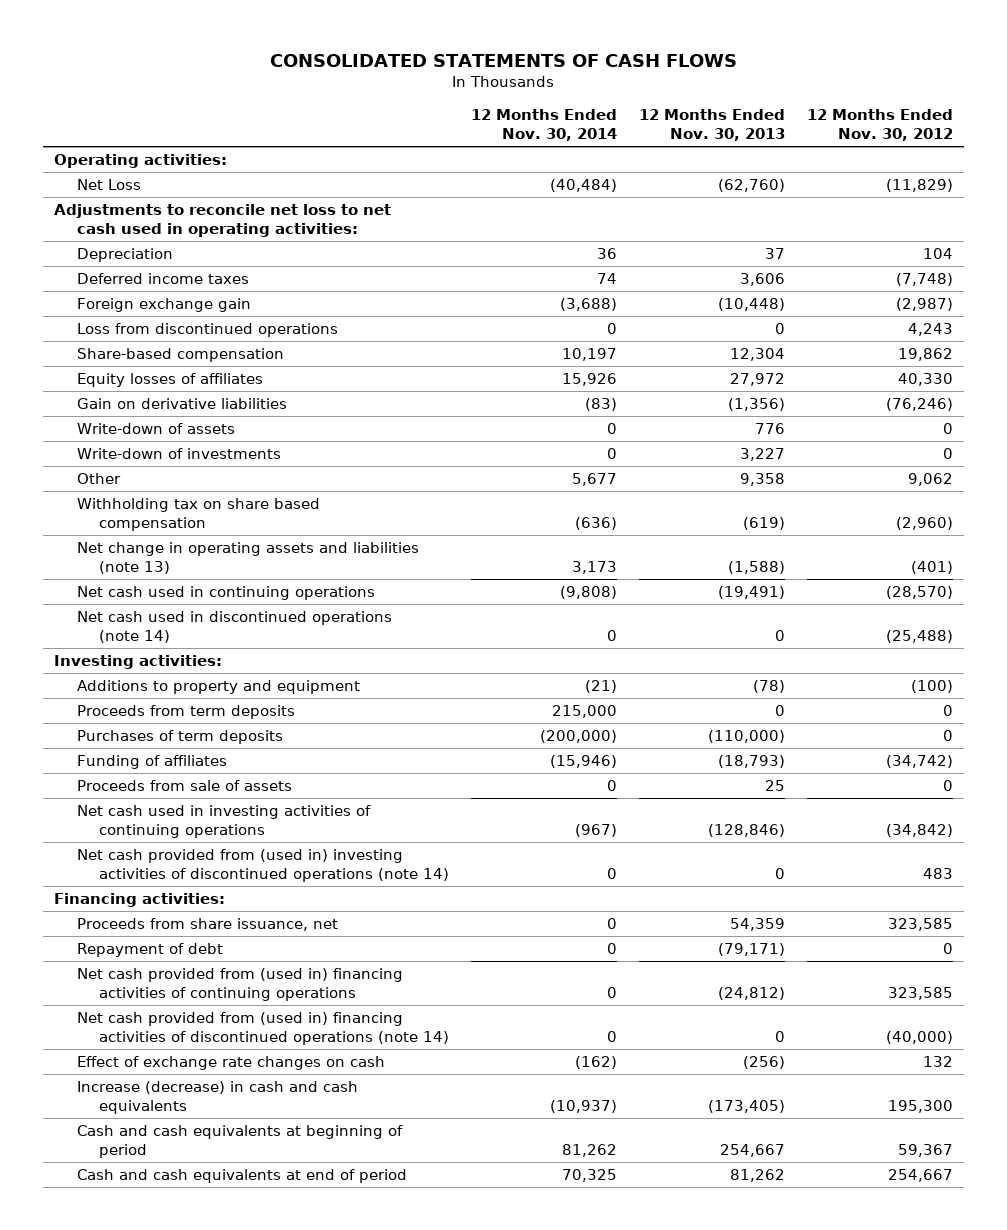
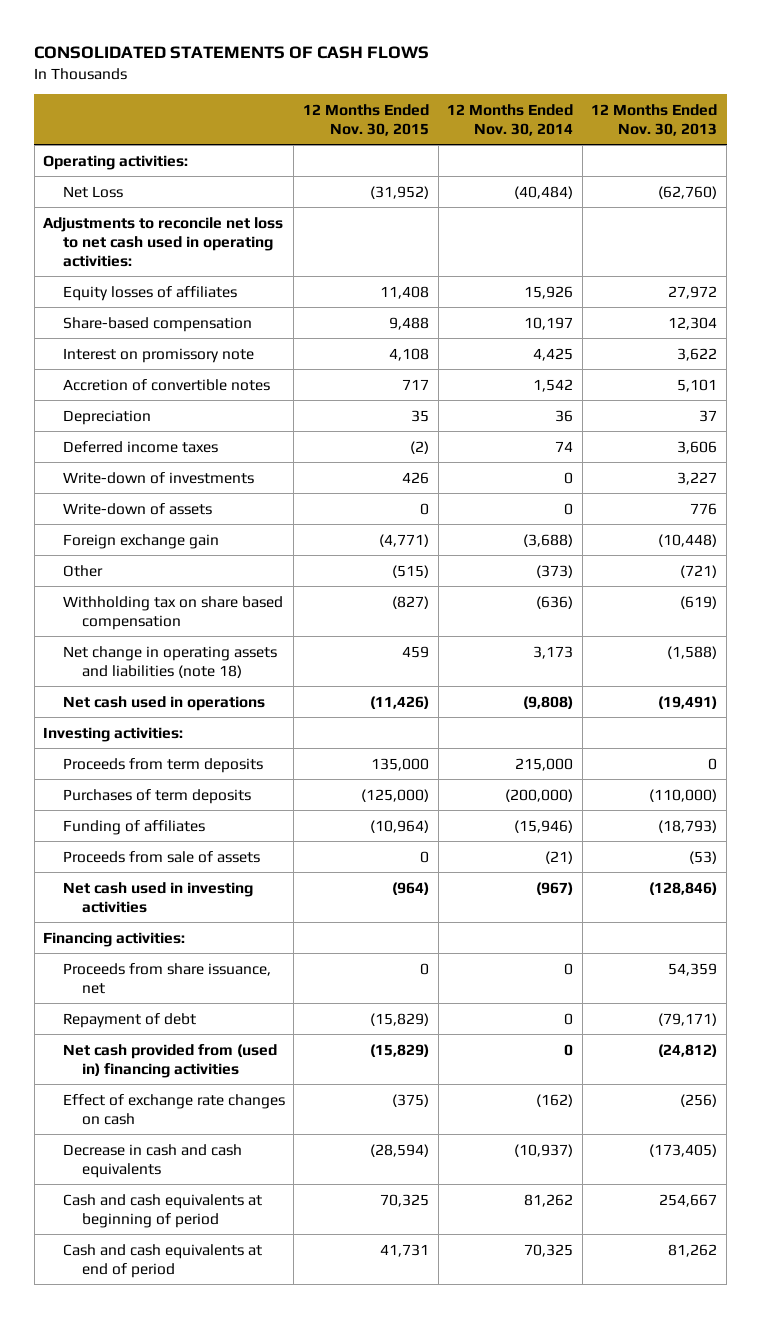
- | 12 Months Ended Nov. 30, 2014 | 12 Months Ended Nov. 30, 2013 | 12 Months Ended Nov. 30, 2012
+ | 12 Months Ended Nov. 30, 2015 | 12 Months Ended Nov. 30, 2014 | 12 Months Ended Nov. 30, 2013
moved up: Equity losses of affiliates | 11,408 | 15,926 | 27,972
moved up: Share-based compensation | 9,488 | 10,197 | 12,304
+ Interest on promissory note | 4,108 | 4,425 | 3,622
+ Accretion of convertible notes | 717 | 1,542 | 5,101
- Loss from discontinued operations | 0 | 0 | 4,243
- Gain on derivative liabilities | (83) | (1,356) | (76,246)
- Other | 5,677 | 9,358 | 9,062
moved down: Write-down of assets | 0 | 0 | 776
moved down: Foreign exchange gain | (4,771) | (3,688) | (10,448)
+ Other | (515) | (373) | (721)
- Net change in operating assets and liabilities (note 13) | 3,173 | (1,588) | (401)
- Net cash used in continuing operations | (9,808) | (19,491) | (28,570)
- Net cash used in discontinued operations (note 14) | 0 | 0 | (25,488)
+ Net change in operating assets and liabilities (note 18) | 459 | 3,173 | (1,588)
+ Net cash used in operations | (11,426) | (9,808) | (19,491)
- Additions to property and equipment | (21) | (78) | (100)
- Proceeds from sale of assets | 0 | 25 | 0
- Net cash used in investing activities of continuing operations | (967) | (128,846) | (34,842)
- Net cash provided from (used in) investing activities of discontinued operations (note 14) | 0 | 0 | 483
+ Proceeds from sale of assets | 0 | (21) | (53)
+ Net cash used in investing activities | (964) | (967) | (128,846)
- Net cash provided from (used in) financing activities of continuing operations | 0 | (24,812) | 323,585
- Net cash provided from (used in) financing activities of discontinued operations (note 14) | 0 | 0 | (40,000)
+ Net cash provided from (used in) financing activities | (15,829) | 0 | (24,812)
- Increase (decrease) in cash and cash equivalents | (10,937) | (173,405) | 195,300
+ Decrease in cash and cash equivalents | (28,594) | (10,937) | (173,405)

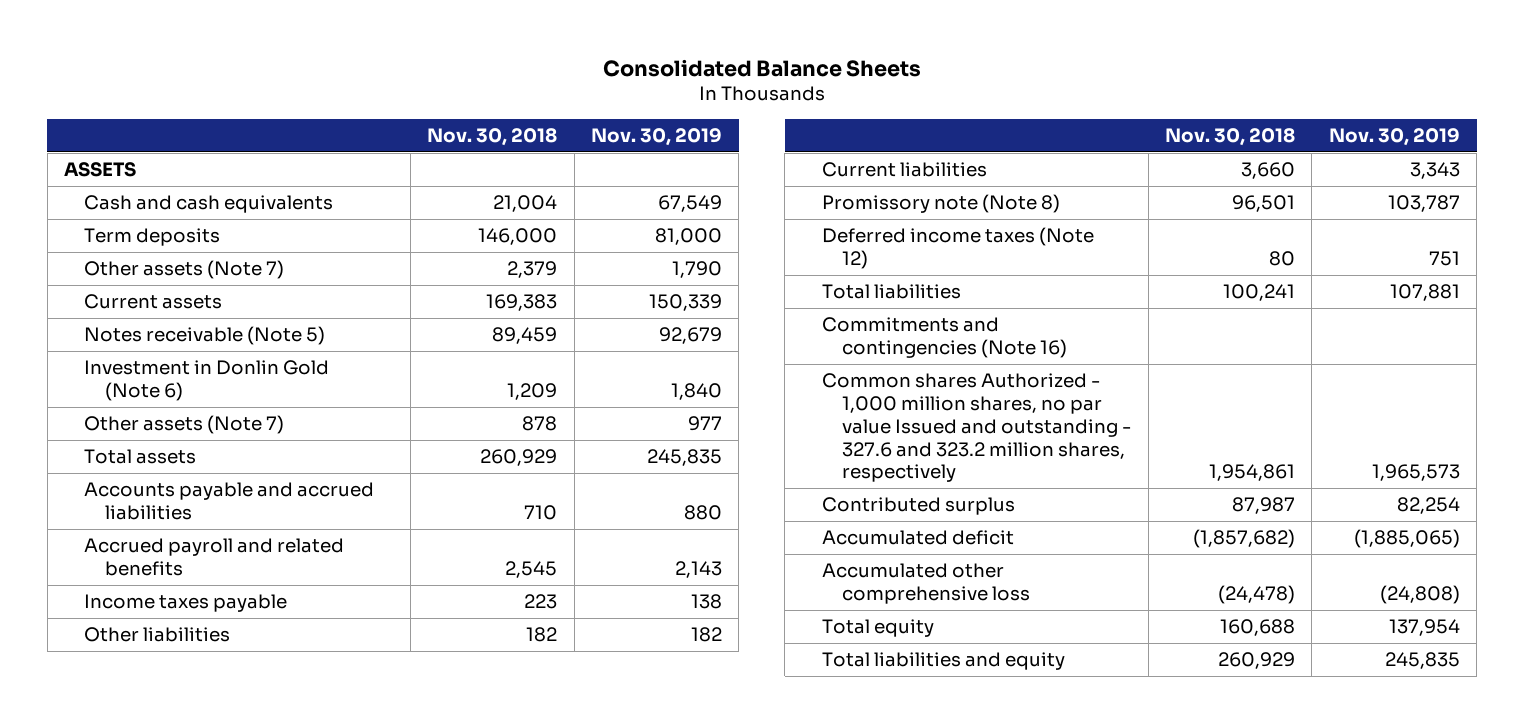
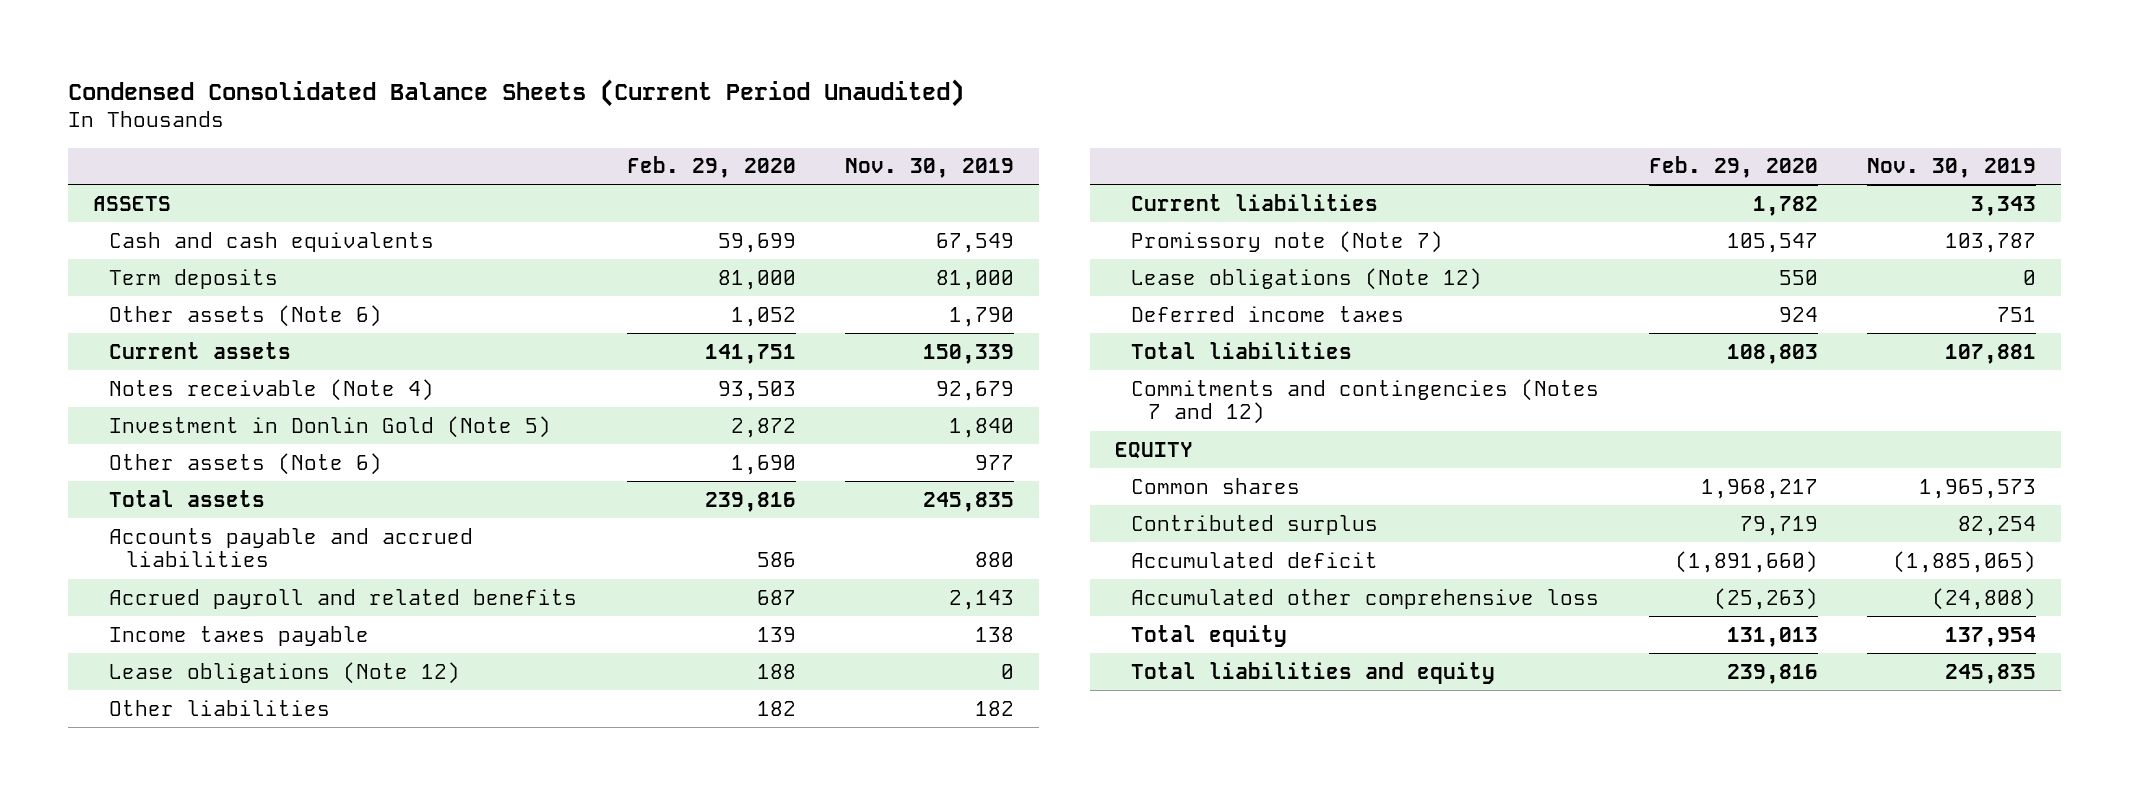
- Consolidated Balance Sheets
+ Condensed Consolidated Balance Sheets (Current Period Unaudited)
- | Nov. 30, 2018 | Nov. 30, 2019
+ | Feb. 29, 2020 | Nov. 30, 2019
- Other assets (Note 7) | 2,379 | 1,790
+ Other assets (Note 6) | 1,052 | 1,790
- Notes receivable (Note 5) | 89,459 | 92,679
- Investment in Donlin Gold (Note 6) | 1,209 | 1,840
- Other assets (Note 7) | 878 | 977
+ Notes receivable (Note 4) | 93,503 | 92,679
+ Investment in Donlin Gold (Note 5) | 2,872 | 1,840
+ Other assets (Note 6) | 1,690 | 977
+ Lease obligations (Note 12) | 188 | 0
- Promissory note (Note 8) | 96,501 | 103,787
- Deferred income taxes (Note 12) | 80 | 751
+ Promissory note (Note 7) | 105,547 | 103,787
+ Lease obligations (Note 12) | 550 | 0
+ Deferred income taxes | 924 | 751
- Commitments and contingencies (Note 16)
- Common shares Authorized - 1,000 million shares, no par value Issued and outstanding - 327.6 and 323.2 million shares, respectively | 1,954,861 | 1,965,573
+ Commitments and contingencies (Notes 7 and 12)
+ EQUITY
+ Common shares | 1,968,217 | 1,965,573

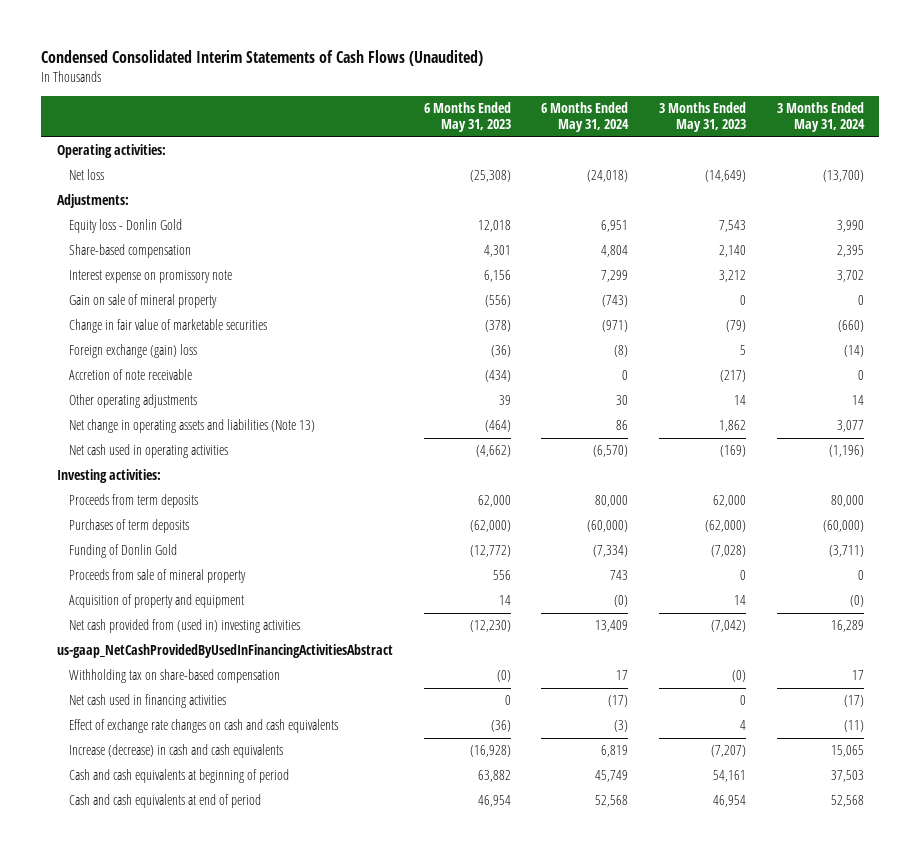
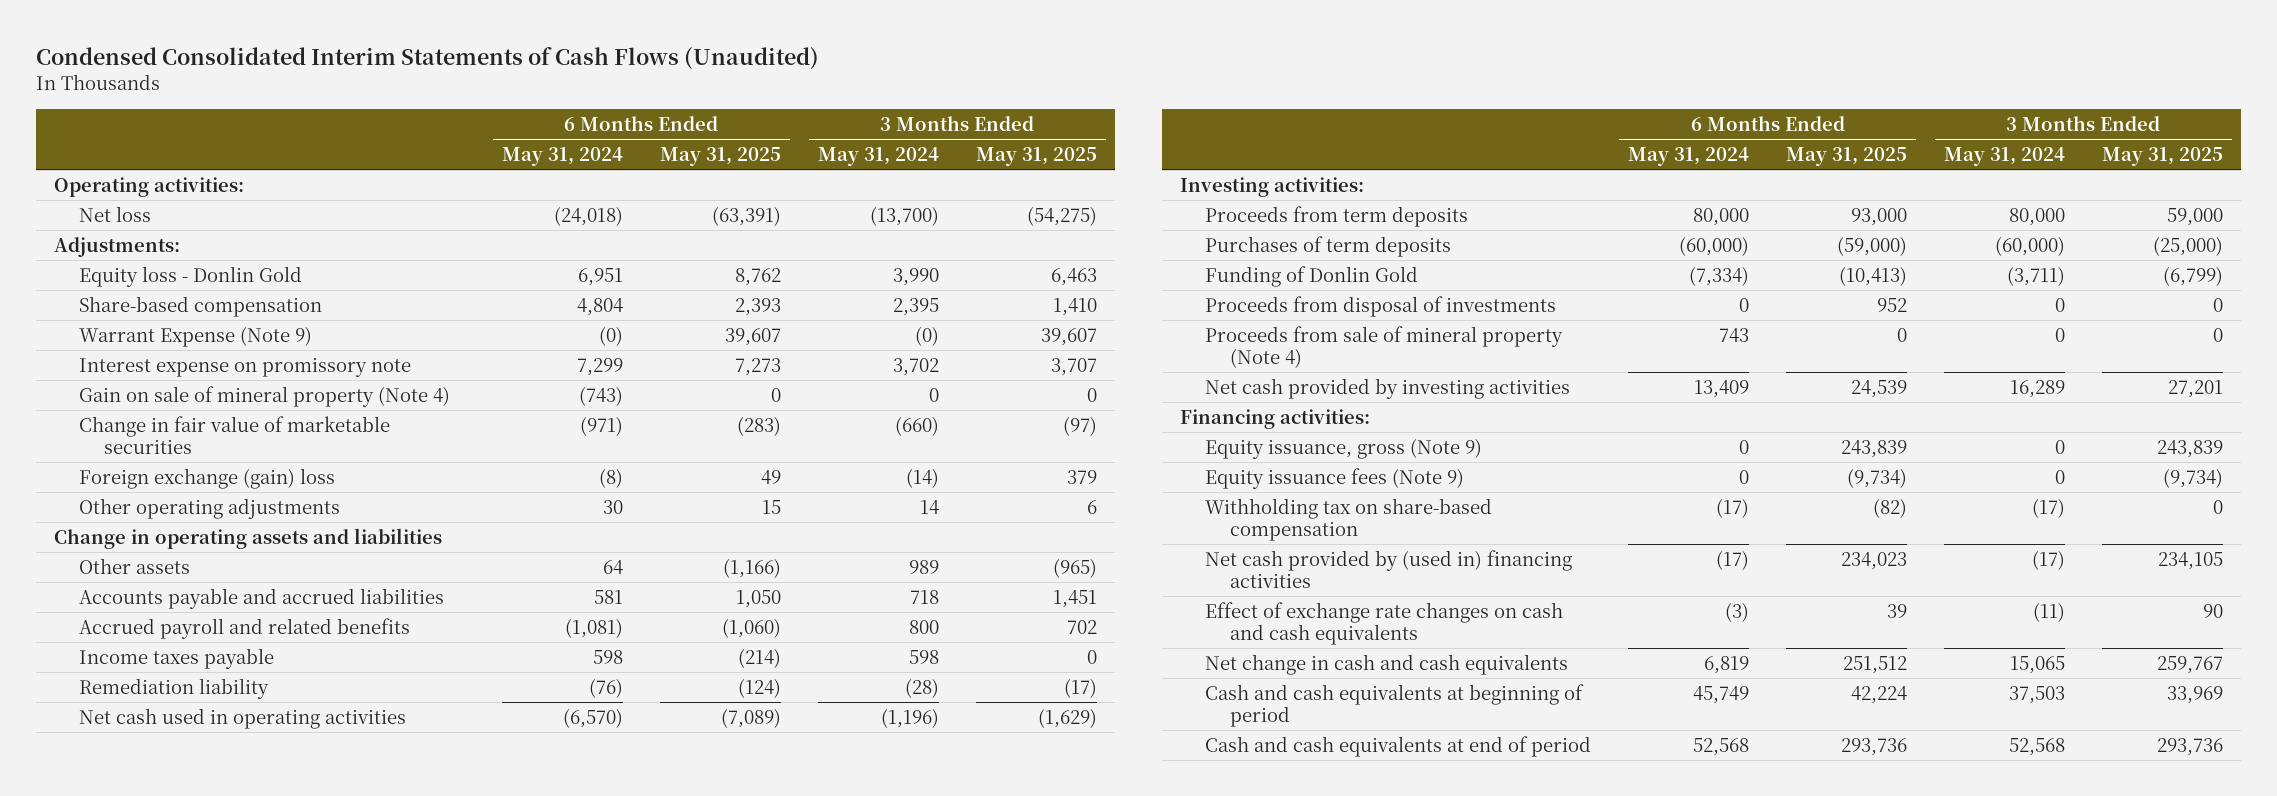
- | 6 Months Ended May 31, 2023 | 6 Months Ended May 31, 2024 | 3 Months Ended May 31, 2023 | 3 Months Ended May 31, 2024
+ | 6 Months Ended May 31, 2024 | 6 Months Ended May 31, 2025 | 3 Months Ended May 31, 2024 | 3 Months Ended May 31, 2025
+ Warrant Expense (Note 9) | (0) | 39,607 | (0) | 39,607
- Gain on sale of mineral property | (556) | (743) | 0 | 0
+ Gain on sale of mineral property (Note 4) | (743) | 0 | 0 | 0
- Accretion of note receivable | (434) | 0 | (217) | 0
- Net change in operating assets and liabilities (Note 13) | (464) | 86 | 1,862 | 3,077
+ Change in operating assets and liabilities
+ Other assets | 64 | (1,166) | 989 | (965)
+ Accounts payable and accrued liabilities | 581 | 1,050 | 718 | 1,451
+ Accrued payroll and related benefits | (1,081) | (1,060) | 800 | 702
+ Income taxes payable | 598 | (214) | 598 | 0
+ Remediation liability | (76) | (124) | (28) | (17)
- Proceeds from sale of mineral property | 556 | 743 | 0 | 0
- Acquisition of property and equipment | 14 | (0) | 14 | (0)
- Net cash provided from (used in) investing activities | (12,230) | 13,409 | (7,042) | 16,289
- us-gaap_NetCashProvidedByUsedInFinancingActivitiesAbstract
- Withholding tax on share-based compensation | (0) | 17 | (0) | 17
- Net cash used in financing activities | 0 | (17) | 0 | (17)
+ Proceeds from disposal of investments | 0 | 952 | 0 | 0
+ Proceeds from sale of mineral property (Note 4) | 743 | 0 | 0 | 0
+ Net cash provided by investing activities | 13,409 | 24,539 | 16,289 | 27,201
+ Financing activities:
+ Equity issuance, gross (Note 9) | 0 | 243,839 | 0 | 243,839
+ Equity issuance fees (Note 9) | 0 | (9,734) | 0 | (9,734)
+ Withholding tax on share-based compensation | (17) | (82) | (17) | 0
+ Net cash provided by (used in) financing activities | (17) | 234,023 | (17) | 234,105
- Increase (decrease) in cash and cash equivalents | (16,928) | 6,819 | (7,207) | 15,065
+ Net change in cash and cash equivalents | 6,819 | 251,512 | 15,065 | 259,767

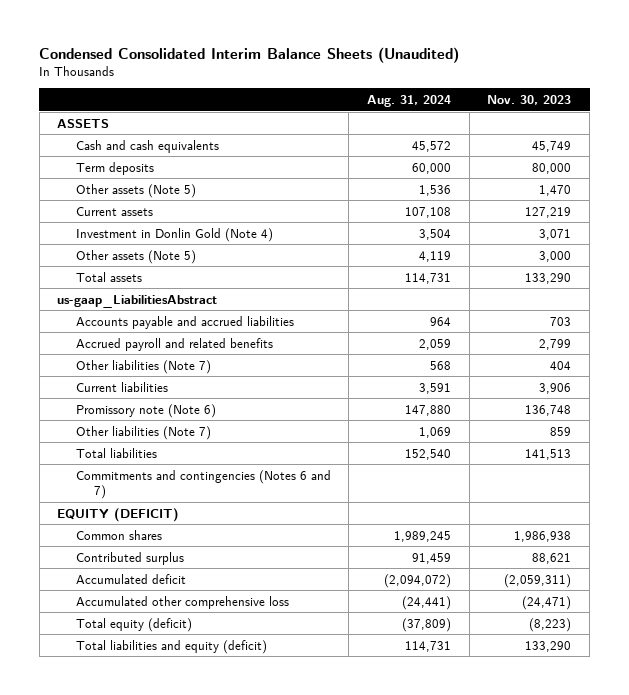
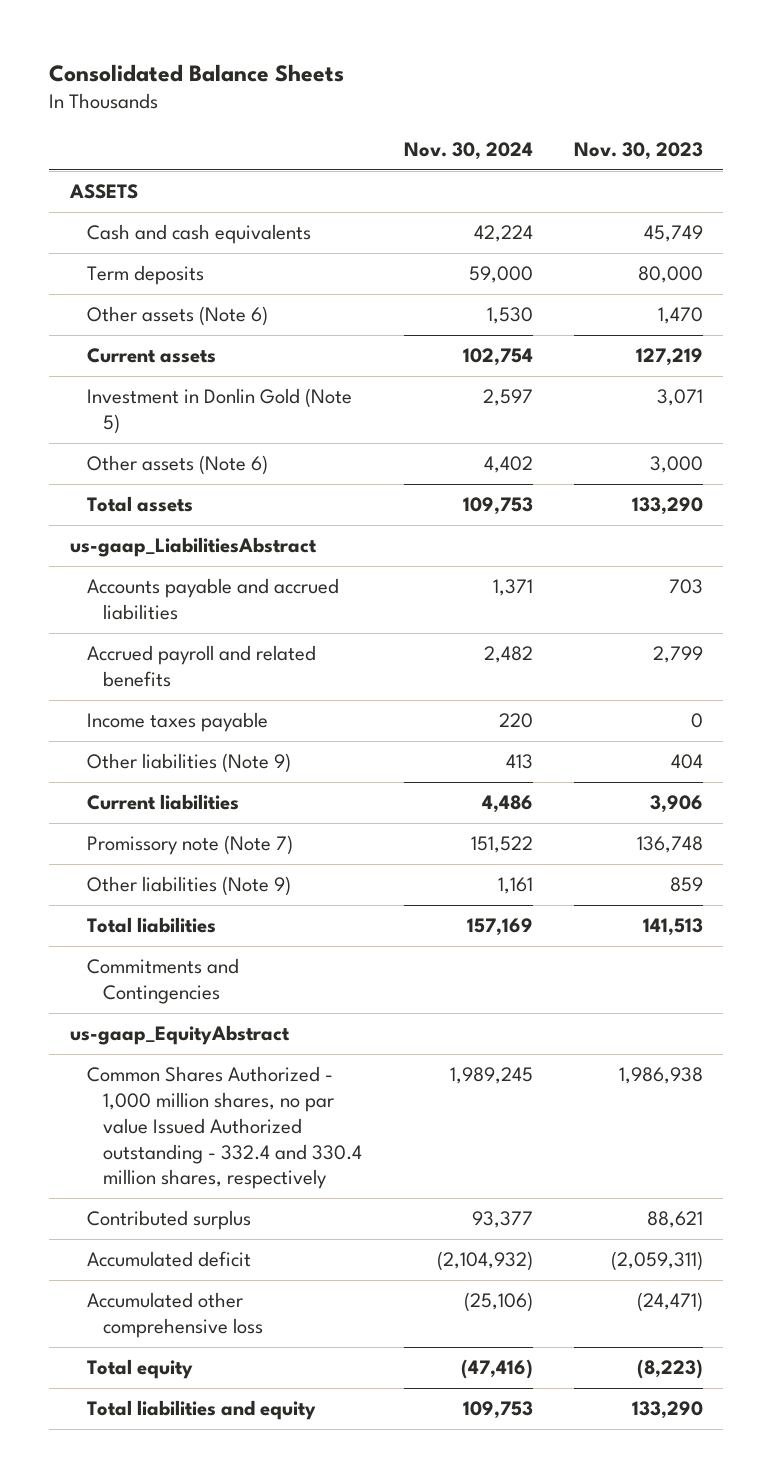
- Condensed Consolidated Interim Balance Sheets (Unaudited)
+ Consolidated Balance Sheets
- | Aug. 31, 2024 | Nov. 30, 2023
+ | Nov. 30, 2024 | Nov. 30, 2023
- Other assets (Note 5) | 1,536 | 1,470
+ Other assets (Note 6) | 1,530 | 1,470
- Investment in Donlin Gold (Note 4) | 3,504 | 3,071
- Other assets (Note 5) | 4,119 | 3,000
+ Investment in Donlin Gold (Note 5) | 2,597 | 3,071
+ Other assets (Note 6) | 4,402 | 3,000
- Other liabilities (Note 7) | 568 | 404
+ Income taxes payable | 220 | 0
+ Other liabilities (Note 9) | 413 | 404
- Promissory note (Note 6) | 147,880 | 136,748
- Other liabilities (Note 7) | 1,069 | 859
+ Promissory note (Note 7) | 151,522 | 136,748
+ Other liabilities (Note 9) | 1,161 | 859
- Commitments and contingencies (Notes 6 and 7)
- EQUITY (DEFICIT)
- Common shares | 1,989,245 | 1,986,938
+ Commitments and Contingencies
+ us-gaap_EquityAbstract
+ Common Shares Authorized - 1,000 million shares, no par value Issued Authorized outstanding - 332.4 and 330.4 million shares, respectively | 1,989,245 | 1,986,938
- Total equity (deficit) | (37,809) | (8,223)
- Total liabilities and equity (deficit) | 114,731 | 133,290
+ Total equity | (47,416) | (8,223)
+ Total liabilities and equity | 109,753 | 133,290

